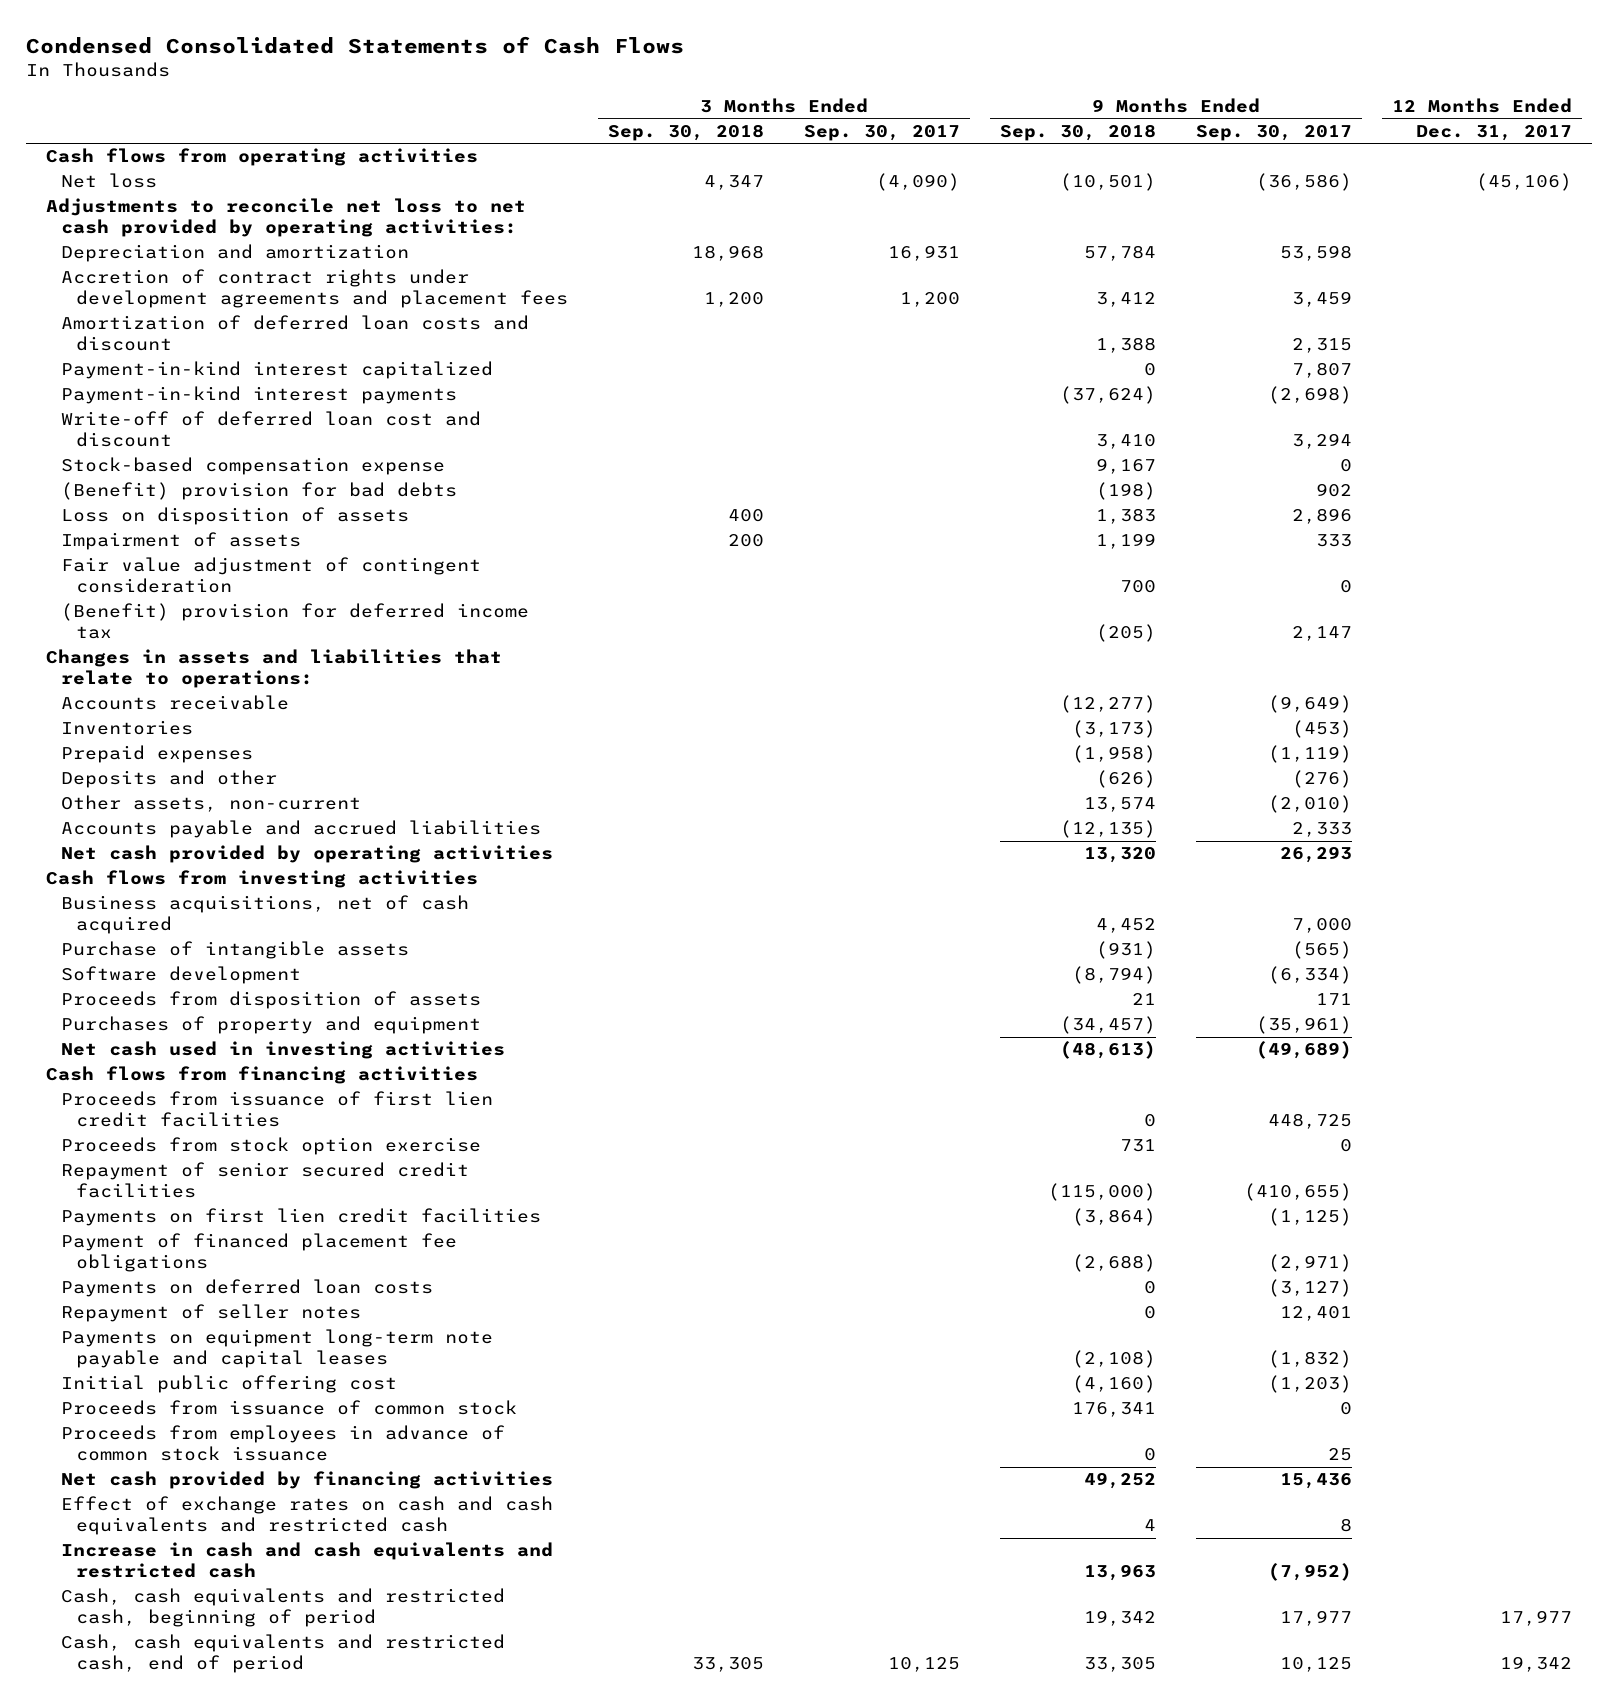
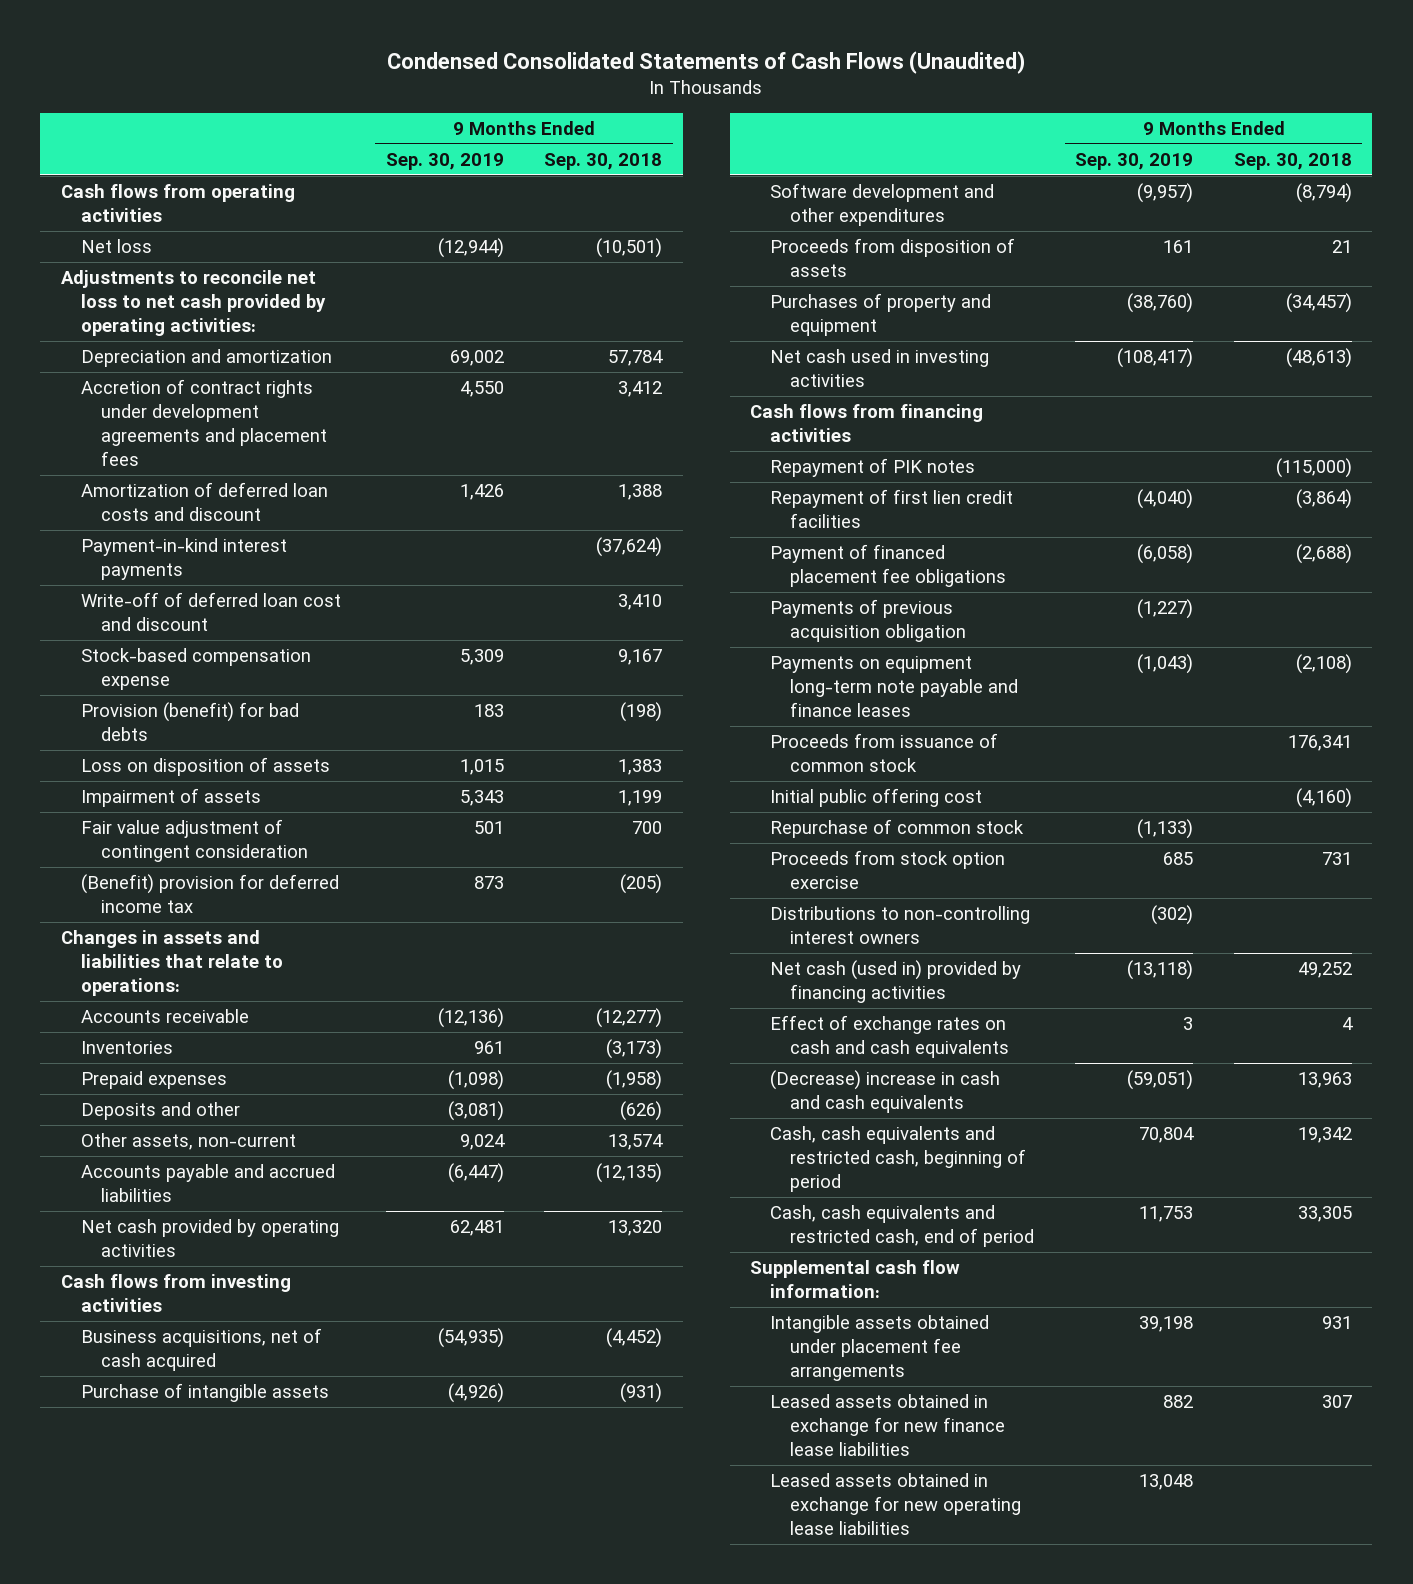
- Condensed Consolidated Statements of Cash Flows
+ Condensed Consolidated Statements of Cash Flows (Unaudited)
- | 3 Months Ended Sep. 30, 2018 | 3 Months Ended Sep. 30, 2017 | 9 Months Ended Sep. 30, 2018 | 9 Months Ended Sep. 30, 2017 | 12 Months Ended Dec. 31, 2017
+ | 9 Months Ended Sep. 30, 2019 | 9 Months Ended Sep. 30, 2018
- Payment-in-kind interest capitalized | | | 0 | 7,807 |
- (Benefit) provision for bad debts | | | (198) | 902 |
+ Provision (benefit) for bad debts | 183 | (198)
- Business acquisitions, net of cash acquired | | | 4,452 | 7,000 |
+ Business acquisitions, net of cash acquired | (54,935) | (4,452)
- Software development | | | (8,794) | (6,334) |
+ Software development and other expenditures | (9,957) | (8,794)
- Proceeds from issuance of first lien credit facilities | | | 0 | 448,725 |
- Repayment of senior secured credit facilities | | | (115,000) | (410,655) |
- Payments on first lien credit facilities | | | (3,864) | (1,125) |
+ Repayment of PIK notes | | (115,000)
+ Repayment of first lien credit facilities | (4,040) | (3,864)
- Payments on deferred loan costs | | | 0 | (3,127) |
- Repayment of seller notes | | | 0 | 12,401 |
- Payments on equipment long-term note payable and capital leases | | | (2,108) | (1,832) |
+ Payments of previous acquisition obligation | (1,227) |
+ Payments on equipment long-term note payable and finance leases | (1,043) | (2,108)
- Proceeds from employees in advance of common stock issuance | | | 0 | 25 |
- Net cash provided by financing activities | | | 49,252 | 15,436 |
- Effect of exchange rates on cash and cash equivalents and restricted cash | | | 4 | 8 |
- Increase in cash and cash equivalents and restricted cash | | | 13,963 | (7,952) |
moved down: Initial public offering cost | | (4,160)
+ Repurchase of common stock | (1,133) |
moved down: Proceeds from stock option exercise | 685 | 731
+ Distributions to non-controlling interest owners | (302) |
+ Net cash (used in) provided by financing activities | (13,118) | 49,252
+ Effect of exchange rates on cash and cash equivalents | 3 | 4
+ (Decrease) increase in cash and cash equivalents | (59,051) | 13,963
+ Supplemental cash flow information:
+ Intangible assets obtained under placement fee arrangements | 39,198 | 931
+ Leased assets obtained in exchange for new finance lease liabilities | 882 | 307
+ Leased assets obtained in exchange for new operating lease liabilities | 13,048 |

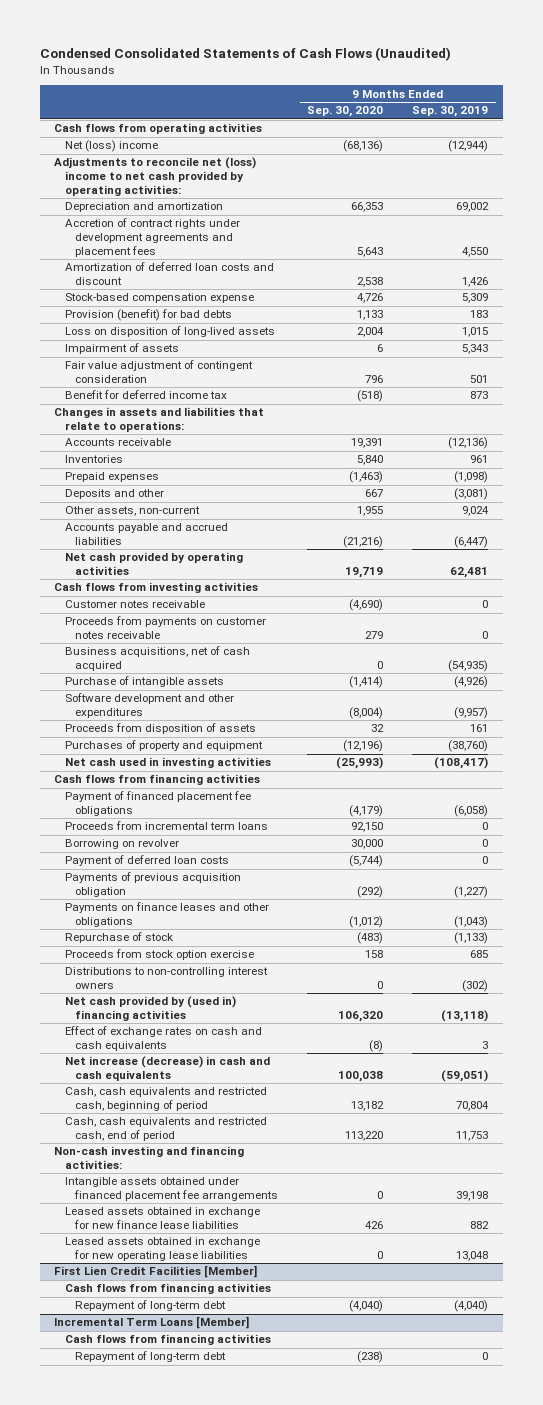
- | 9 Months Ended Sep. 30, 2019 | 9 Months Ended Sep. 30, 2018
+ | 9 Months Ended Sep. 30, 2020 | 9 Months Ended Sep. 30, 2019
- Net loss | (12,944) | (10,501)
- Adjustments to reconcile net loss to net cash provided by operating activities:
+ Net (loss) income | (68,136) | (12,944)
+ Adjustments to reconcile net (loss) income to net cash provided by operating activities:
- Payment-in-kind interest payments | | (37,624)
- Write-off of deferred loan cost and discount | | 3,410
- Loss on disposition of assets | 1,015 | 1,383
+ Loss on disposition of long-lived assets | 2,004 | 1,015
- (Benefit) provision for deferred income tax | 873 | (205)
+ Benefit for deferred income tax | (518) | 873
+ Customer notes receivable | (4,690) | 0
+ Proceeds from payments on customer notes receivable | 279 | 0
- Repayment of PIK notes | | (115,000)
- Repayment of first lien credit facilities | (4,040) | (3,864)
+ Proceeds from incremental term loans | 92,150 | 0
+ Borrowing on revolver | 30,000 | 0
+ Payment of deferred loan costs | (5,744) | 0
- Payments on equipment long-term note payable and finance leases | (1,043) | (2,108)
- Proceeds from issuance of common stock | | 176,341
- Initial public offering cost | | (4,160)
- Repurchase of common stock | (1,133) |
+ Payments on finance leases and other obligations | (1,012) | (1,043)
+ Repurchase of stock | (483) | (1,133)
- Net cash (used in) provided by financing activities | (13,118) | 49,252
+ Net cash provided by (used in) financing activities | 106,320 | (13,118)
- (Decrease) increase in cash and cash equivalents | (59,051) | 13,963
+ Net increase (decrease) in cash and cash equivalents | 100,038 | (59,051)
- Supplemental cash flow information:
- Intangible assets obtained under placement fee arrangements | 39,198 | 931
+ Non-cash investing and financing activities:
+ Intangible assets obtained under financed placement fee arrangements | 0 | 39,198
+ First Lien Credit Facilities [Member]
+ Cash flows from financing activities
+ Repayment of long-term debt | (4,040) | (4,040)
+ Incremental Term Loans [Member]
+ Cash flows from financing activities
+ Repayment of long-term debt | (238) | 0

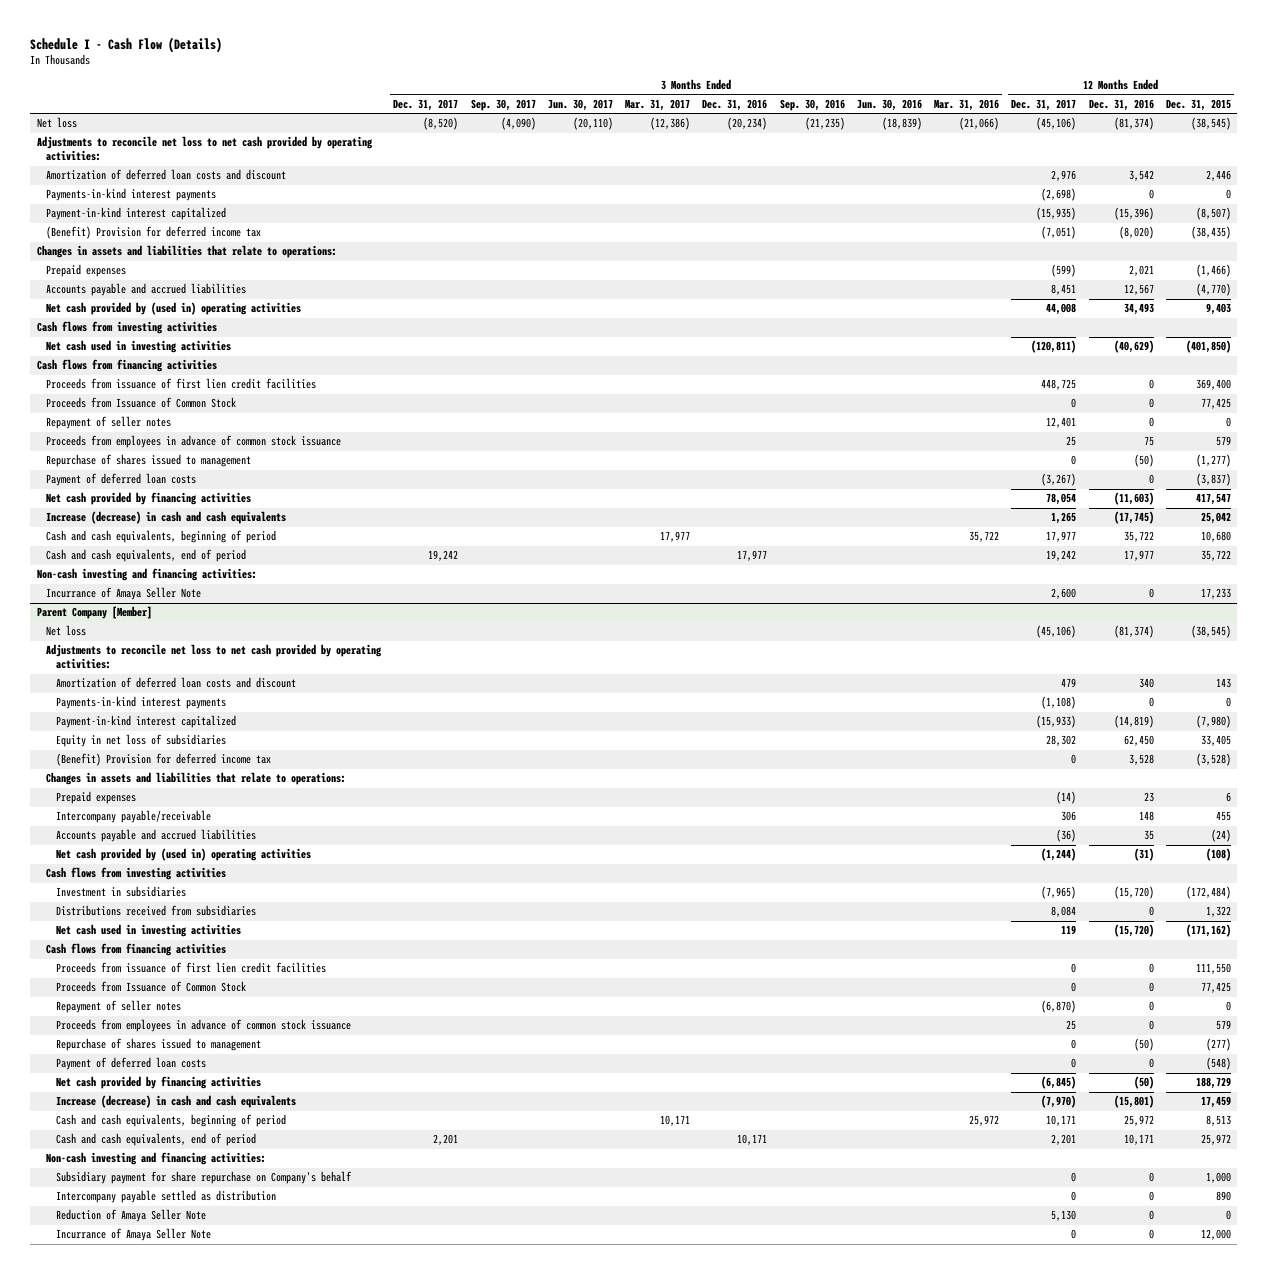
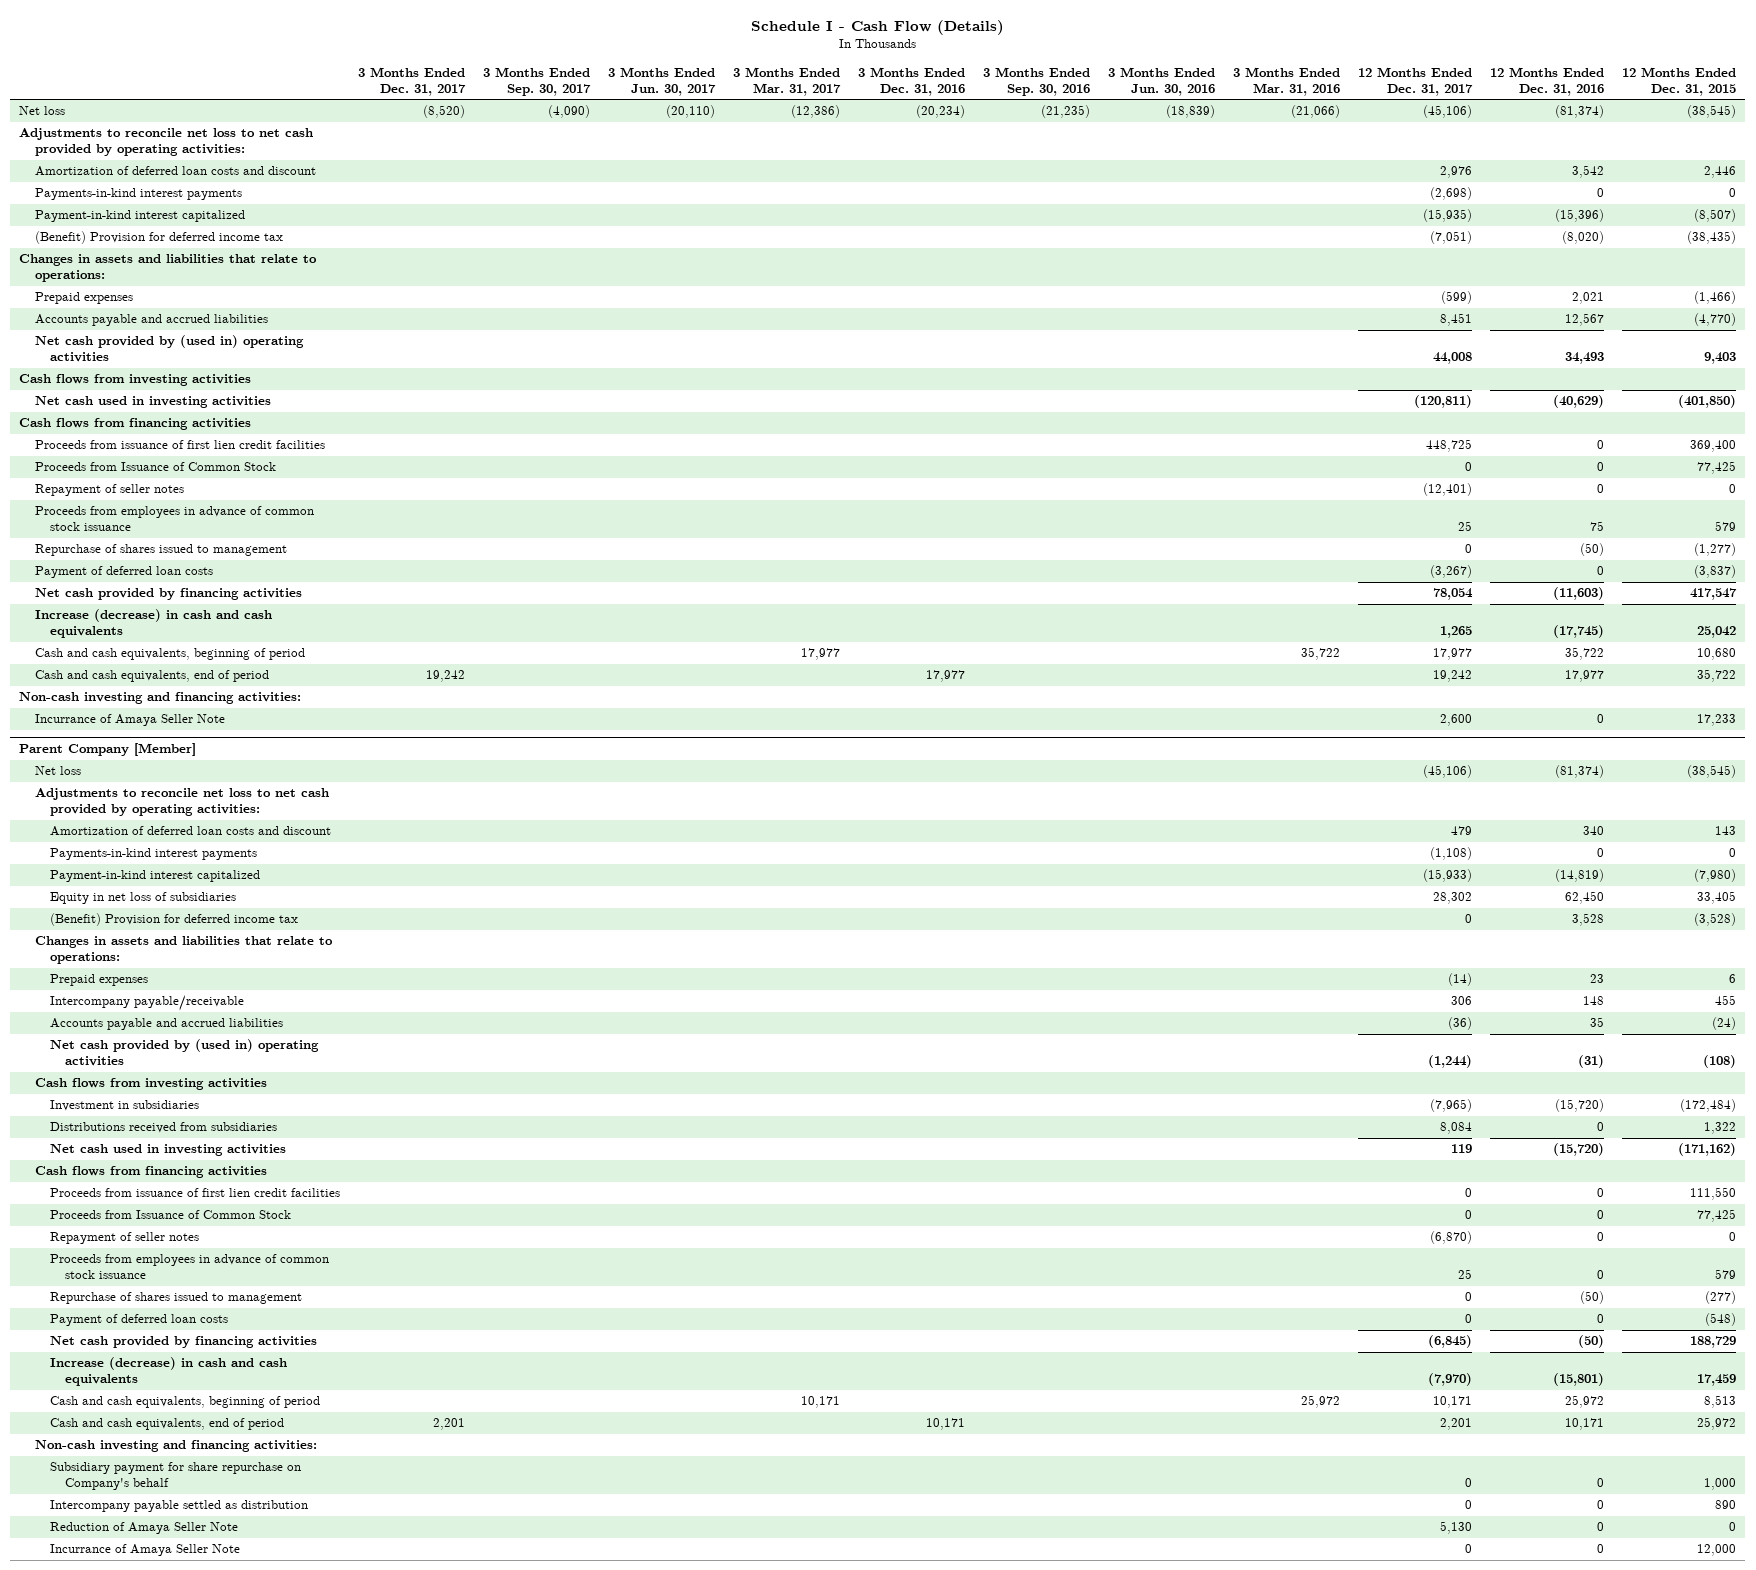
- Repayment of seller notes | | | | | | | | | 12,401 | 0 | 0
+ Repayment of seller notes | | | | | | | | | (12,401) | 0 | 0

